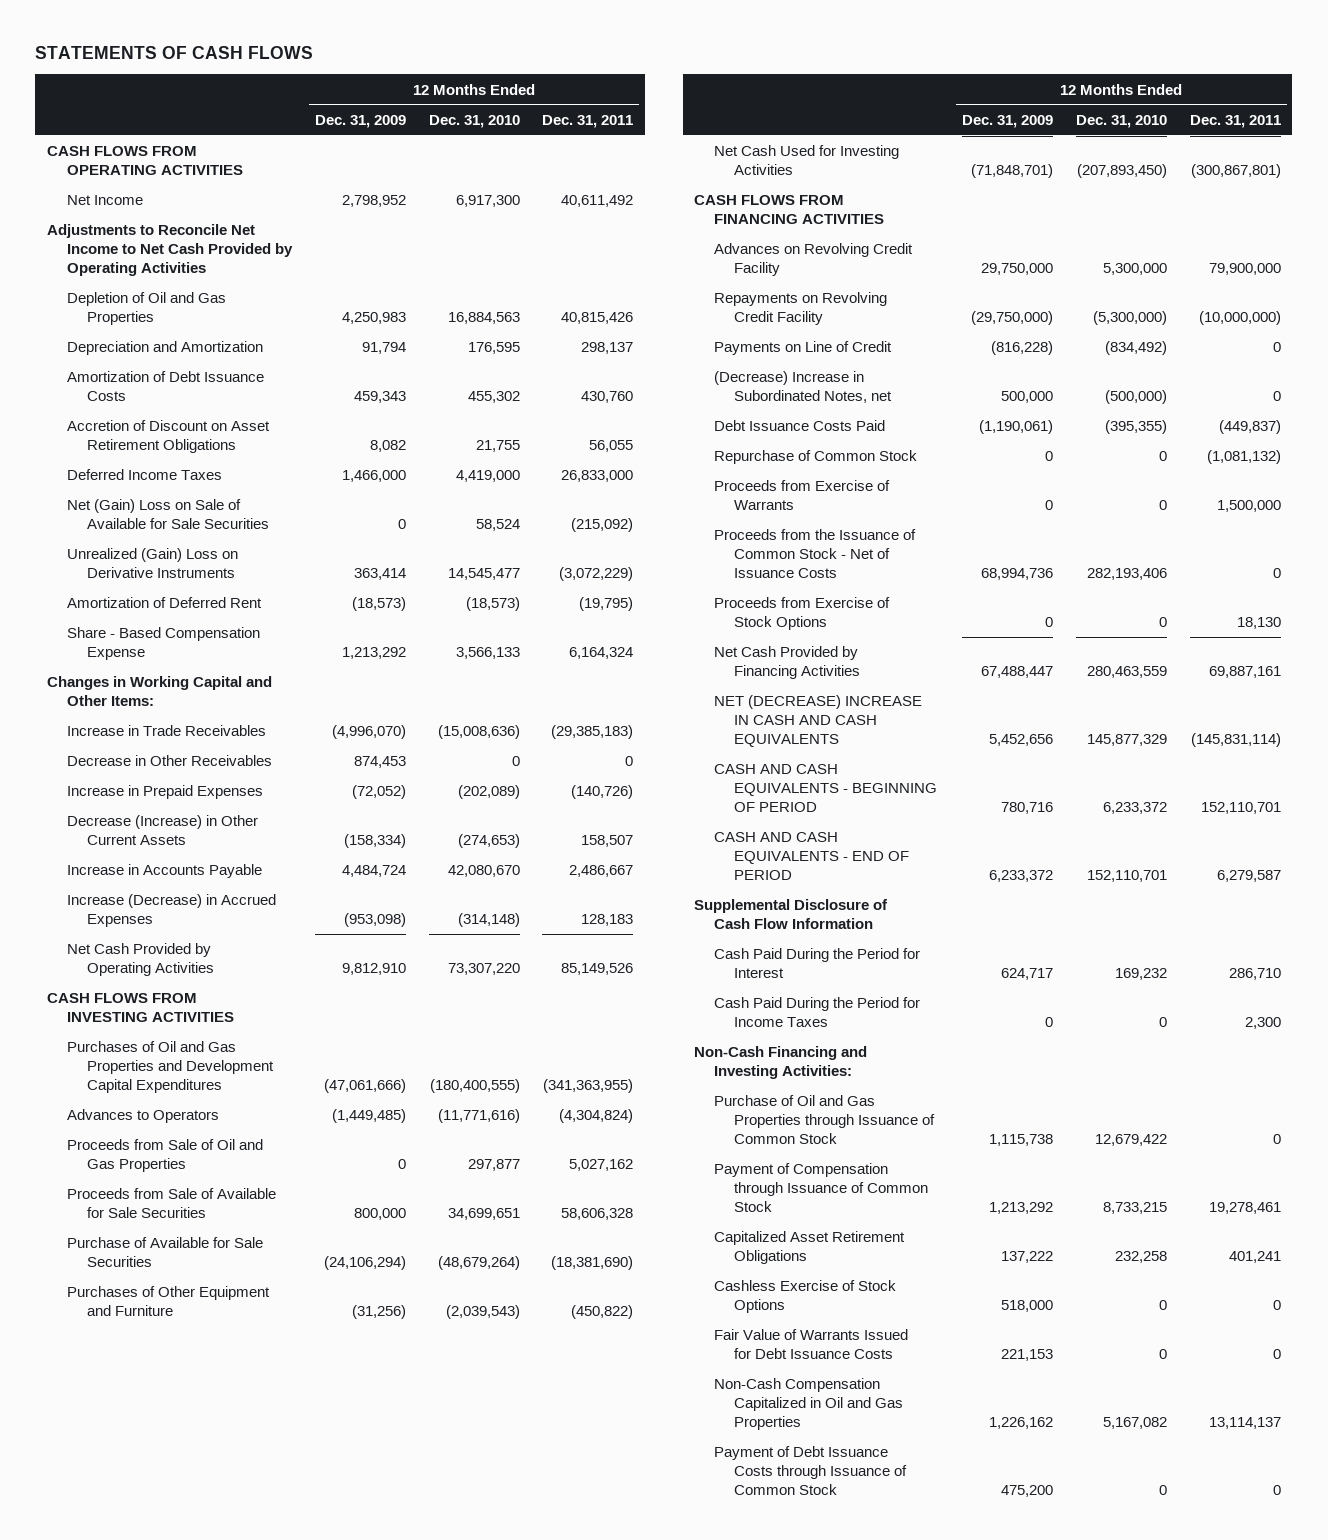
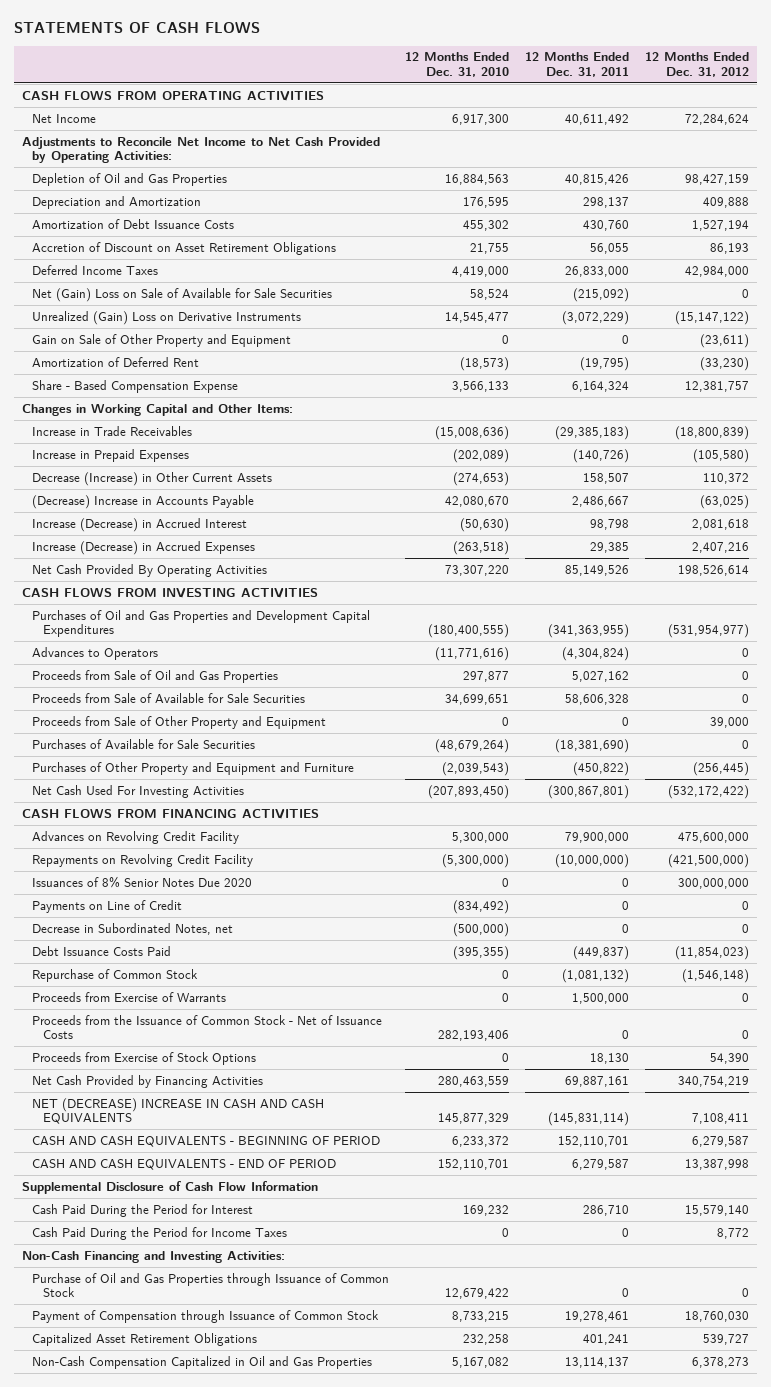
- | 12 Months Ended Dec. 31, 2009 | 12 Months Ended Dec. 31, 2010 | 12 Months Ended Dec. 31, 2011
+ | 12 Months Ended Dec. 31, 2010 | 12 Months Ended Dec. 31, 2011 | 12 Months Ended Dec. 31, 2012
- Adjustments to Reconcile Net Income to Net Cash Provided by Operating Activities
+ Adjustments to Reconcile Net Income to Net Cash Provided by Operating Activities:
+ Gain on Sale of Other Property and Equipment | 0 | 0 | (23,611)
- Decrease in Other Receivables | 874,453 | 0 | 0
- Increase in Accounts Payable | 4,484,724 | 42,080,670 | 2,486,667
- Increase (Decrease) in Accrued Expenses | (953,098) | (314,148) | 128,183
- Net Cash Provided by Operating Activities | 9,812,910 | 73,307,220 | 85,149,526
+ (Decrease) Increase in Accounts Payable | 42,080,670 | 2,486,667 | (63,025)
+ Increase (Decrease) in Accrued Interest | (50,630) | 98,798 | 2,081,618
+ Increase (Decrease) in Accrued Expenses | (263,518) | 29,385 | 2,407,216
+ Net Cash Provided By Operating Activities | 73,307,220 | 85,149,526 | 198,526,614
- Purchase of Available for Sale Securities | (24,106,294) | (48,679,264) | (18,381,690)
- Purchases of Other Equipment and Furniture | (31,256) | (2,039,543) | (450,822)
- Net Cash Used for Investing Activities | (71,848,701) | (207,893,450) | (300,867,801)
+ Proceeds from Sale of Other Property and Equipment | 0 | 0 | 39,000
+ Purchases of Available for Sale Securities | (48,679,264) | (18,381,690) | 0
+ Purchases of Other Property and Equipment and Furniture | (2,039,543) | (450,822) | (256,445)
+ Net Cash Used For Investing Activities | (207,893,450) | (300,867,801) | (532,172,422)
+ Issuances of 8% Senior Notes Due 2020 | 0 | 0 | 300,000,000
- (Decrease) Increase in Subordinated Notes, net | 500,000 | (500,000) | 0
+ Decrease in Subordinated Notes, net | (500,000) | 0 | 0
- Cash Paid During the Period for Income Taxes | 0 | 0 | 2,300
+ Cash Paid During the Period for Income Taxes | 0 | 0 | 8,772
- Cashless Exercise of Stock Options | 518,000 | 0 | 0
- Fair Value of Warrants Issued for Debt Issuance Costs | 221,153 | 0 | 0
- Payment of Debt Issuance Costs through Issuance of Common Stock | 475,200 | 0 | 0

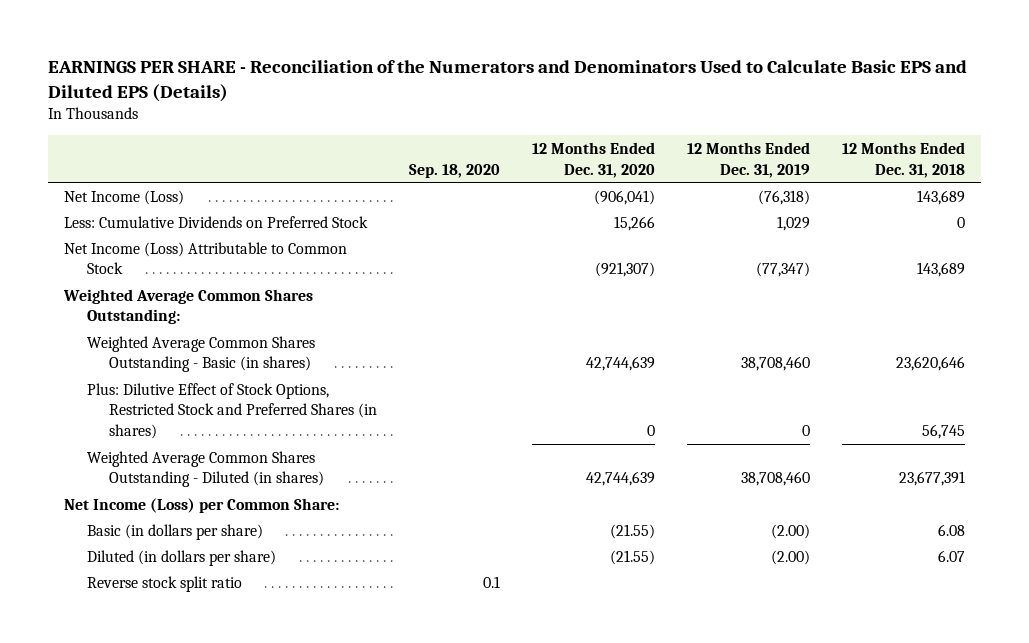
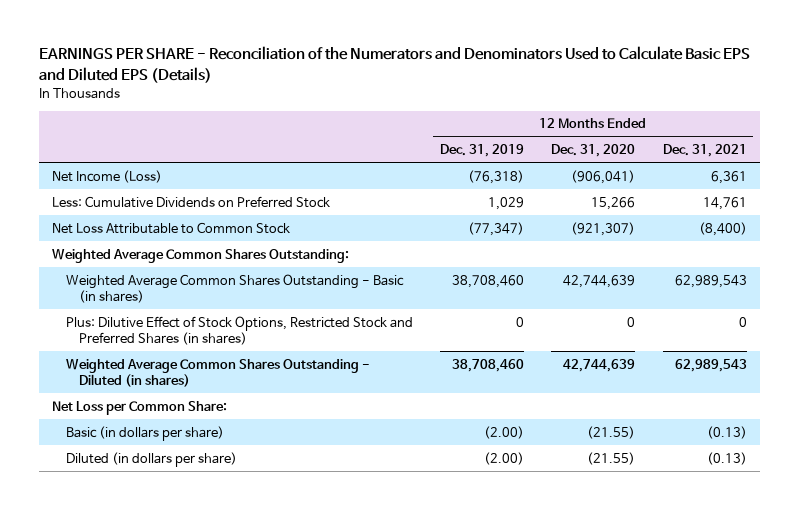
- | Sep. 18, 2020 | 12 Months Ended Dec. 31, 2020 | 12 Months Ended Dec. 31, 2019 | 12 Months Ended Dec. 31, 2018
+ | 12 Months Ended Dec. 31, 2019 | 12 Months Ended Dec. 31, 2020 | 12 Months Ended Dec. 31, 2021
- Net Income (Loss) Attributable to Common Stock | | (921,307) | (77,347) | 143,689
+ Net Loss Attributable to Common Stock | (77,347) | (921,307) | (8,400)
- Net Income (Loss) per Common Share:
+ Net Loss per Common Share:
- Reverse stock split ratio | 0.1 | | |

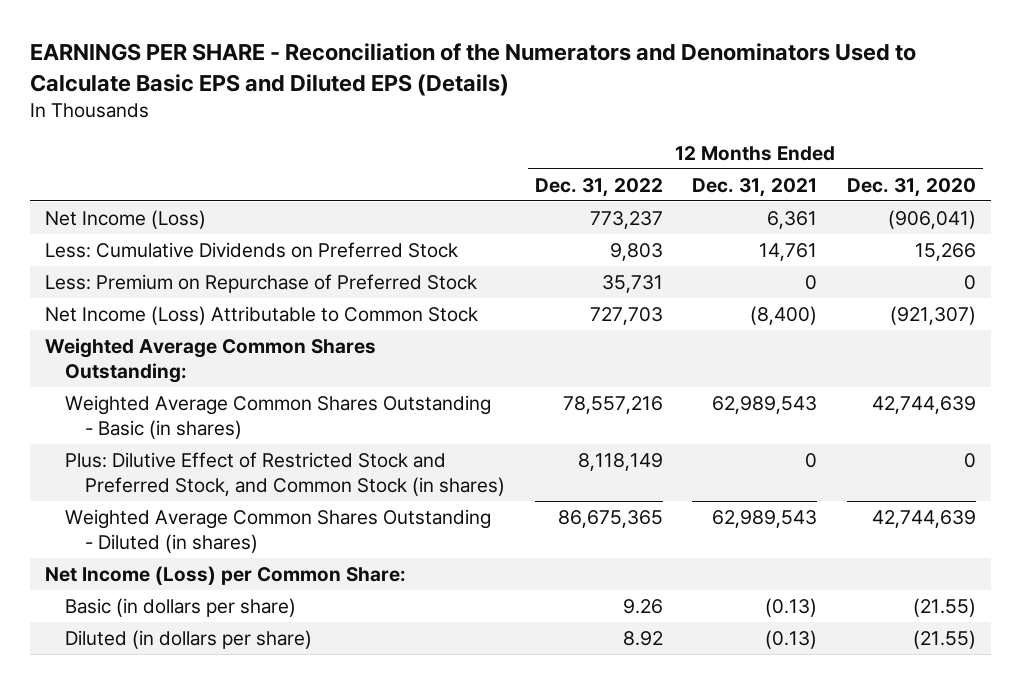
- | 12 Months Ended Dec. 31, 2019 | 12 Months Ended Dec. 31, 2020 | 12 Months Ended Dec. 31, 2021
+ | 12 Months Ended Dec. 31, 2022 | 12 Months Ended Dec. 31, 2021 | 12 Months Ended Dec. 31, 2020
- Net Loss Attributable to Common Stock | (77,347) | (921,307) | (8,400)
+ Less: Premium on Repurchase of Preferred Stock | 35,731 | 0 | 0
+ Net Income (Loss) Attributable to Common Stock | 727,703 | (8,400) | (921,307)
- Plus: Dilutive Effect of Stock Options, Restricted Stock and Preferred Shares (in shares) | 0 | 0 | 0
+ Plus: Dilutive Effect of Restricted Stock and Preferred Stock, and Common Stock (in shares) | 8,118,149 | 0 | 0
- Net Loss per Common Share:
+ Net Income (Loss) per Common Share:

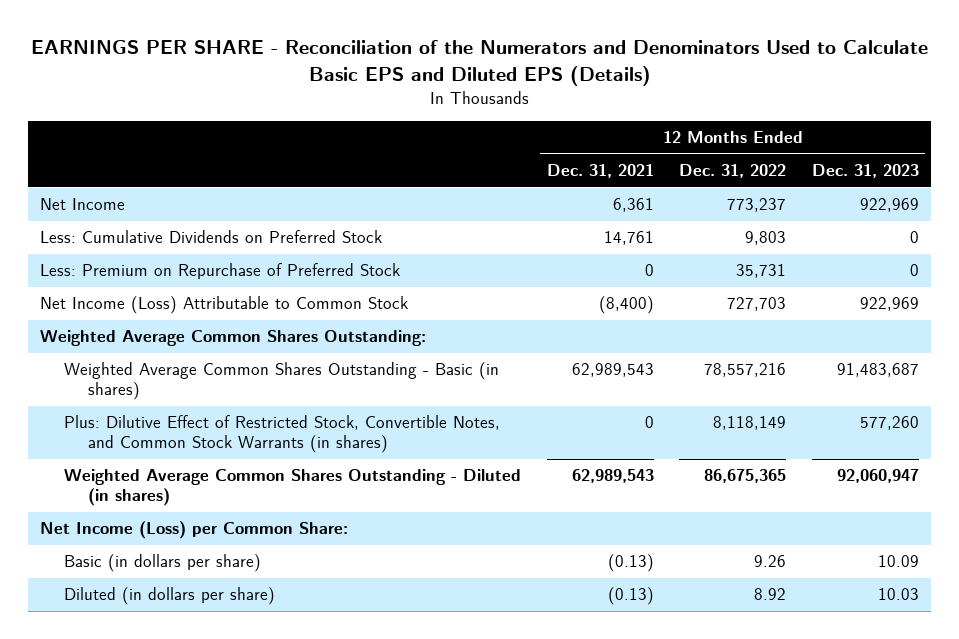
- | 12 Months Ended Dec. 31, 2022 | 12 Months Ended Dec. 31, 2021 | 12 Months Ended Dec. 31, 2020
+ | 12 Months Ended Dec. 31, 2021 | 12 Months Ended Dec. 31, 2022 | 12 Months Ended Dec. 31, 2023
- Net Income (Loss) | 773,237 | 6,361 | (906,041)
+ Net Income | 6,361 | 773,237 | 922,969
- Plus: Dilutive Effect of Restricted Stock and Preferred Stock, and Common Stock (in shares) | 8,118,149 | 0 | 0
+ Plus: Dilutive Effect of Restricted Stock, Convertible Notes, and Common Stock Warrants (in shares) | 0 | 8,118,149 | 577,260

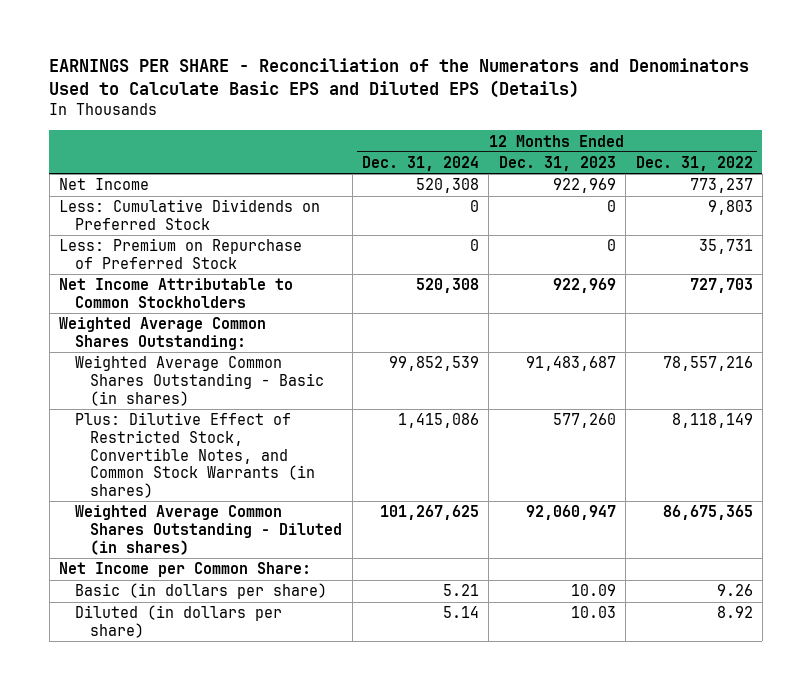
- | 12 Months Ended Dec. 31, 2021 | 12 Months Ended Dec. 31, 2022 | 12 Months Ended Dec. 31, 2023
+ | 12 Months Ended Dec. 31, 2024 | 12 Months Ended Dec. 31, 2023 | 12 Months Ended Dec. 31, 2022
- Net Income (Loss) Attributable to Common Stock | (8,400) | 727,703 | 922,969
+ Net Income Attributable to Common Stockholders | 520,308 | 922,969 | 727,703
- Net Income (Loss) per Common Share:
+ Net Income per Common Share:

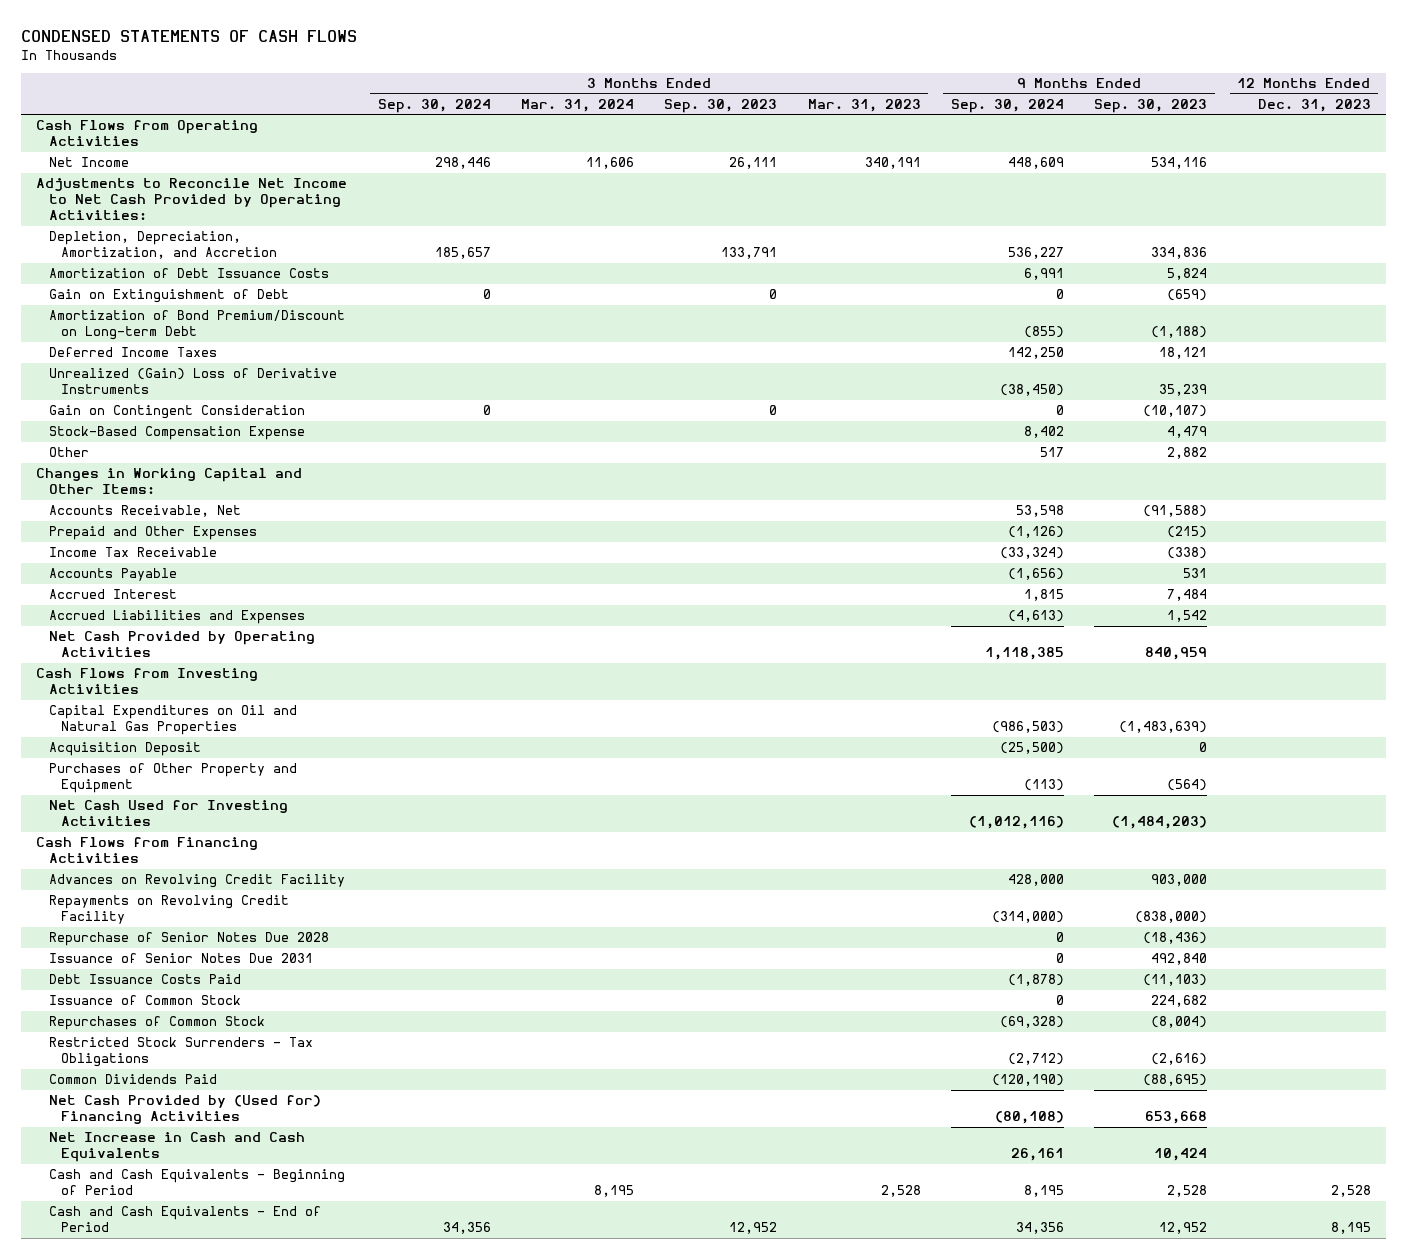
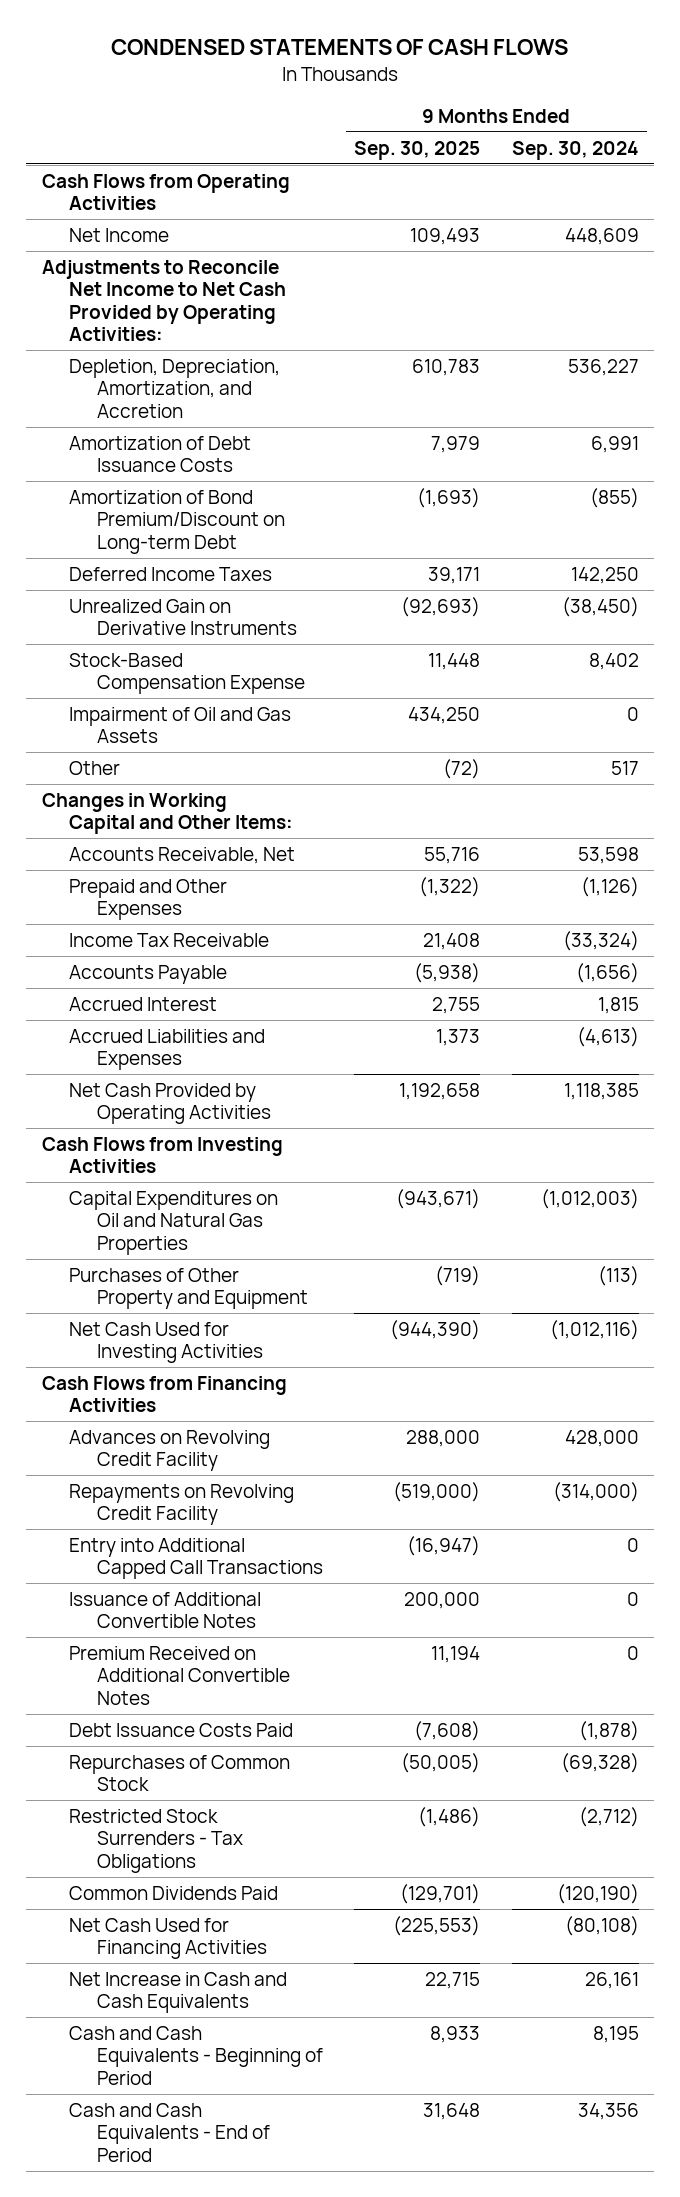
- | 3 Months Ended Sep. 30, 2024 | 3 Months Ended Mar. 31, 2024 | 3 Months Ended Sep. 30, 2023 | 3 Months Ended Mar. 31, 2023 | 9 Months Ended Sep. 30, 2024 | 9 Months Ended Sep. 30, 2023 | 12 Months Ended Dec. 31, 2023
+ | 9 Months Ended Sep. 30, 2025 | 9 Months Ended Sep. 30, 2024
- Gain on Extinguishment of Debt | 0 | | 0 | | 0 | (659) |
- Unrealized (Gain) Loss of Derivative Instruments | | | | | (38,450) | 35,239 |
- Gain on Contingent Consideration | 0 | | 0 | | 0 | (10,107) |
+ Unrealized Gain on Derivative Instruments | (92,693) | (38,450)
+ Impairment of Oil and Gas Assets | 434,250 | 0
- Capital Expenditures on Oil and Natural Gas Properties | | | | | (986,503) | (1,483,639) |
- Acquisition Deposit | | | | | (25,500) | 0 |
+ Capital Expenditures on Oil and Natural Gas Properties | (943,671) | (1,012,003)
- Repurchase of Senior Notes Due 2028 | | | | | 0 | (18,436) |
- Issuance of Senior Notes Due 2031 | | | | | 0 | 492,840 |
+ Entry into Additional Capped Call Transactions | (16,947) | 0
+ Issuance of Additional Convertible Notes | 200,000 | 0
+ Premium Received on Additional Convertible Notes | 11,194 | 0
- Issuance of Common Stock | | | | | 0 | 224,682 |
- Net Cash Provided by (Used for) Financing Activities | | | | | (80,108) | 653,668 |
+ Net Cash Used for Financing Activities | (225,553) | (80,108)

